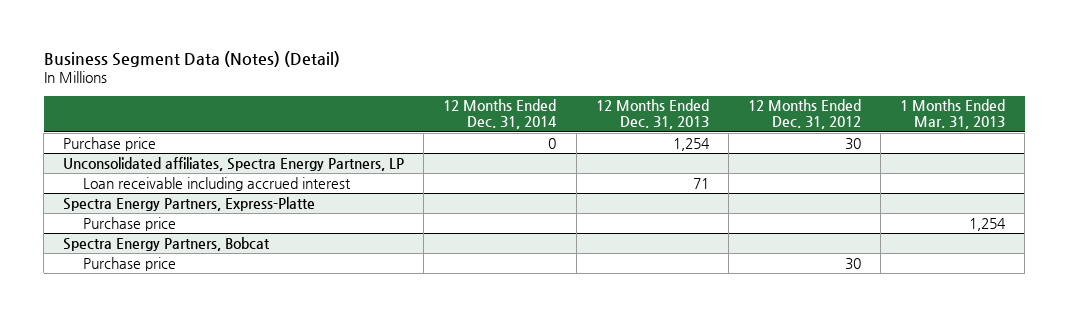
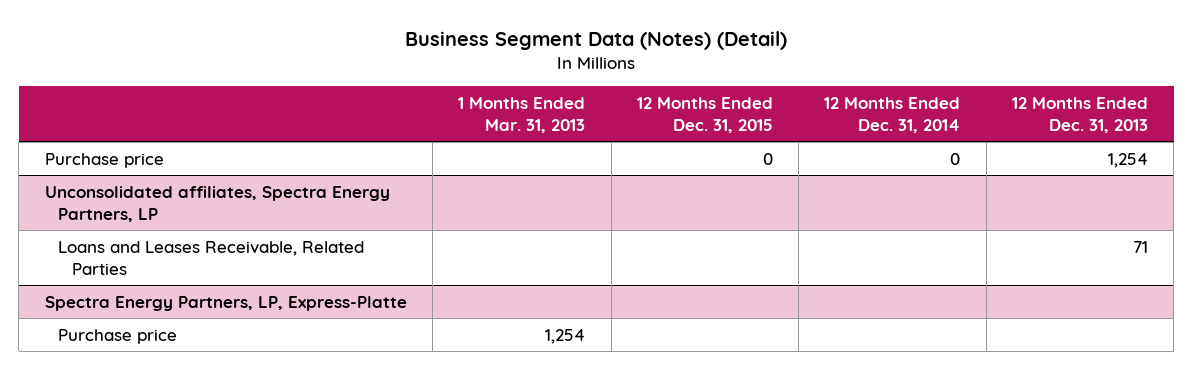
- | 12 Months Ended Dec. 31, 2014 | 12 Months Ended Dec. 31, 2013 | 12 Months Ended Dec. 31, 2012 | 1 Months Ended Mar. 31, 2013
+ | 1 Months Ended Mar. 31, 2013 | 12 Months Ended Dec. 31, 2015 | 12 Months Ended Dec. 31, 2014 | 12 Months Ended Dec. 31, 2013
@ Unconsolidated affiliates, Spectra Energy Partners, LP
- Loan receivable including accrued interest | | 71 | |
- Spectra Energy Partners, Express-Platte
@ Unconsolidated affiliates, Spectra Energy Partners, LP
+ Loans and Leases Receivable, Related Parties | | | | 71
+ Spectra Energy Partners, LP, Express-Platte
- Spectra Energy Partners, Bobcat
- Purchase price | | | 30 |

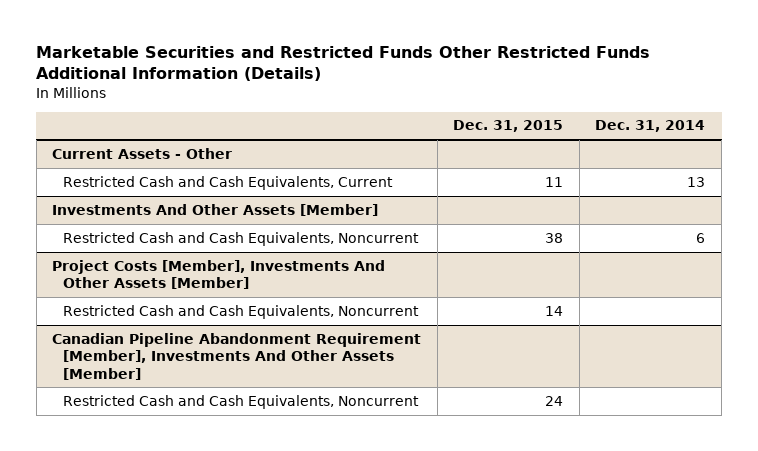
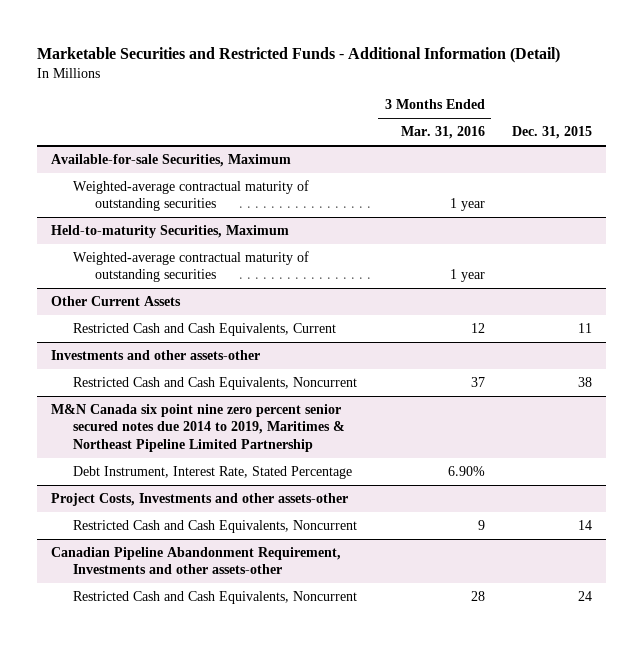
- Marketable Securities and Restricted Funds Other Restricted Funds Additional Information (Details)
+ Marketable Securities and Restricted Funds - Additional Information (Detail)
- | Dec. 31, 2015 | Dec. 31, 2014
+ | 3 Months Ended Mar. 31, 2016 | Dec. 31, 2015
- Current Assets - Other
+ Available-for-sale Securities, Maximum
+ Weighted-average contractual maturity of outstanding securities | 1 year |
+ Held-to-maturity Securities, Maximum
+ Weighted-average contractual maturity of outstanding securities | 1 year |
+ Other Current Assets
- Investments And Other Assets [Member]
+ Investments and other assets-other
- Project Costs [Member], Investments And Other Assets [Member]
+ M&N Canada six point nine zero percent senior secured notes due 2014 to 2019, Maritimes & Northeast Pipeline Limited Partnership
+ Debt Instrument, Interest Rate, Stated Percentage | 6.90% |
+ Project Costs, Investments and other assets-other
- Canadian Pipeline Abandonment Requirement [Member], Investments And Other Assets [Member]
+ Canadian Pipeline Abandonment Requirement, Investments and other assets-other

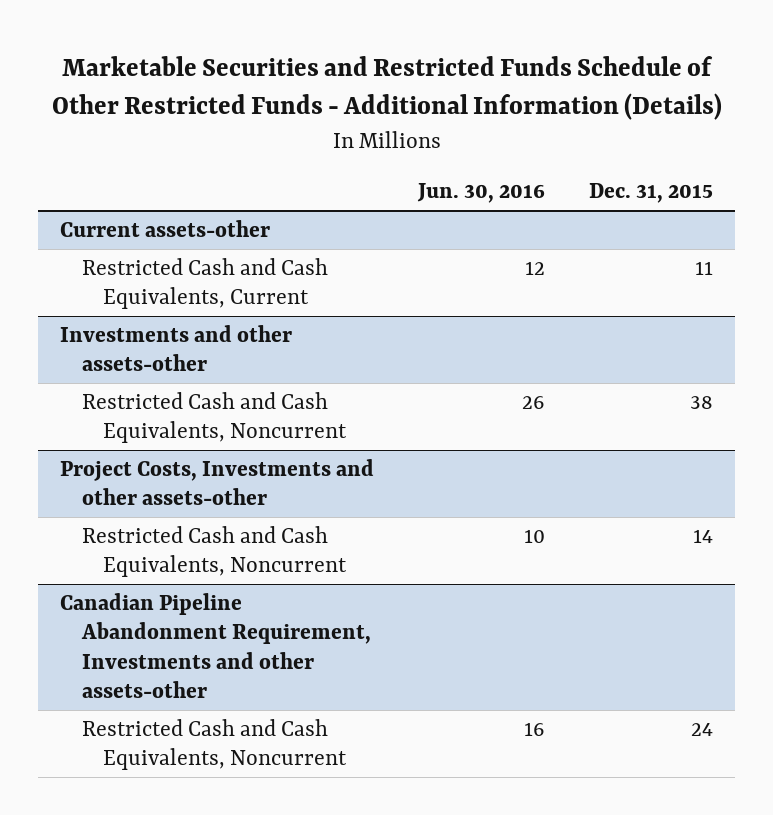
- Marketable Securities and Restricted Funds - Additional Information (Detail)
+ Marketable Securities and Restricted Funds Schedule of Other Restricted Funds - Additional Information (Details)
- | 3 Months Ended Mar. 31, 2016 | Dec. 31, 2015
+ | Jun. 30, 2016 | Dec. 31, 2015
- Available-for-sale Securities, Maximum
- Weighted-average contractual maturity of outstanding securities | 1 year |
- Held-to-maturity Securities, Maximum
- Weighted-average contractual maturity of outstanding securities | 1 year |
- Other Current Assets
+ Current assets-other
- M&N Canada six point nine zero percent senior secured notes due 2014 to 2019, Maritimes & Northeast Pipeline Limited Partnership
- Debt Instrument, Interest Rate, Stated Percentage | 6.90% |

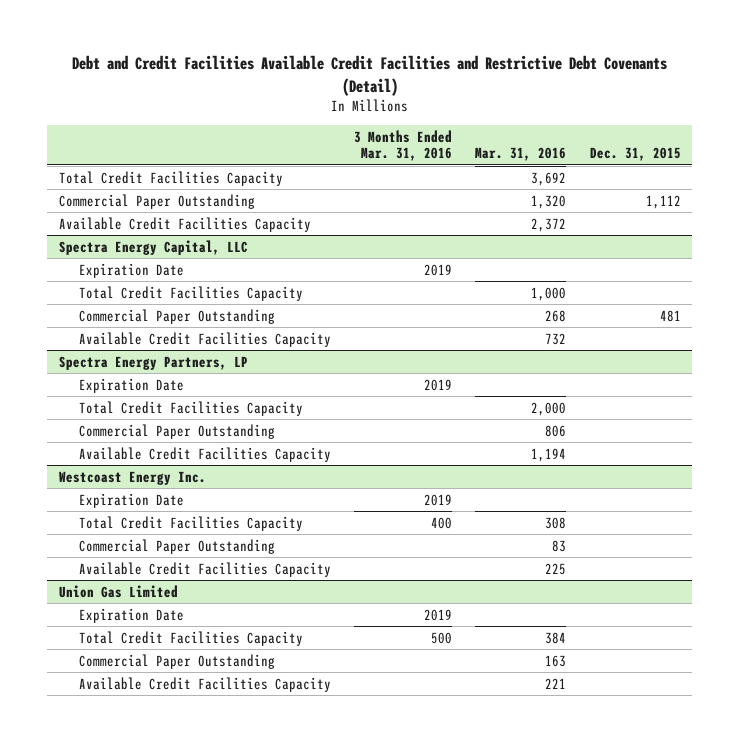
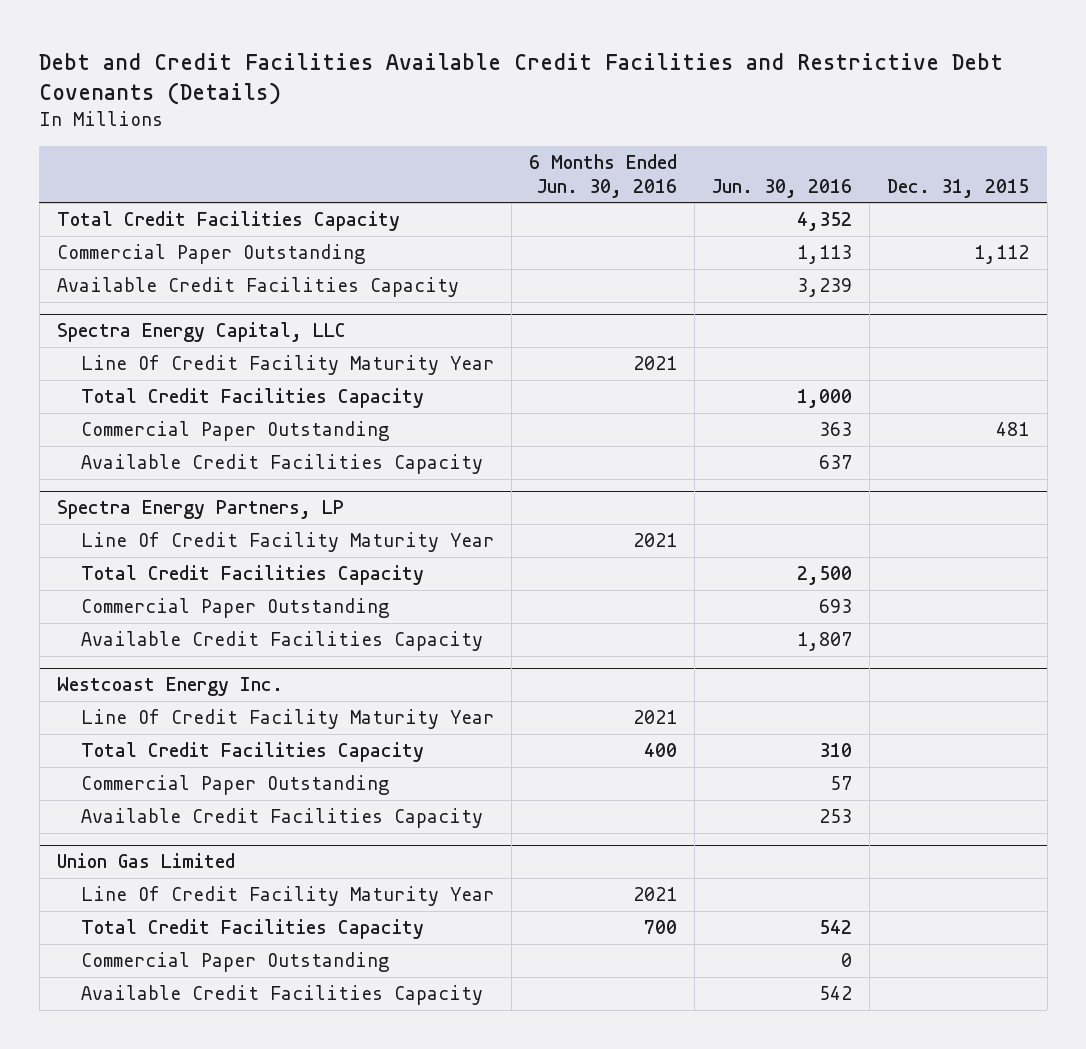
- Debt and Credit Facilities Available Credit Facilities and Restrictive Debt Covenants (Detail)
+ Debt and Credit Facilities Available Credit Facilities and Restrictive Debt Covenants (Details)
- | 3 Months Ended Mar. 31, 2016 | Mar. 31, 2016 | Dec. 31, 2015
+ | 6 Months Ended Jun. 30, 2016 | Jun. 30, 2016 | Dec. 31, 2015
@ Spectra Energy Capital, LLC
- Expiration Date | 2019 | |
+ Line Of Credit Facility Maturity Year | 2021 | |
@ Spectra Energy Partners, LP
- Expiration Date | 2019 | |
+ Line Of Credit Facility Maturity Year | 2021 | |
@ Westcoast Energy Inc.
- Expiration Date | 2019 | |
+ Line Of Credit Facility Maturity Year | 2021 | |
@ Union Gas Limited
- Expiration Date | 2019 | |
+ Line Of Credit Facility Maturity Year | 2021 | |

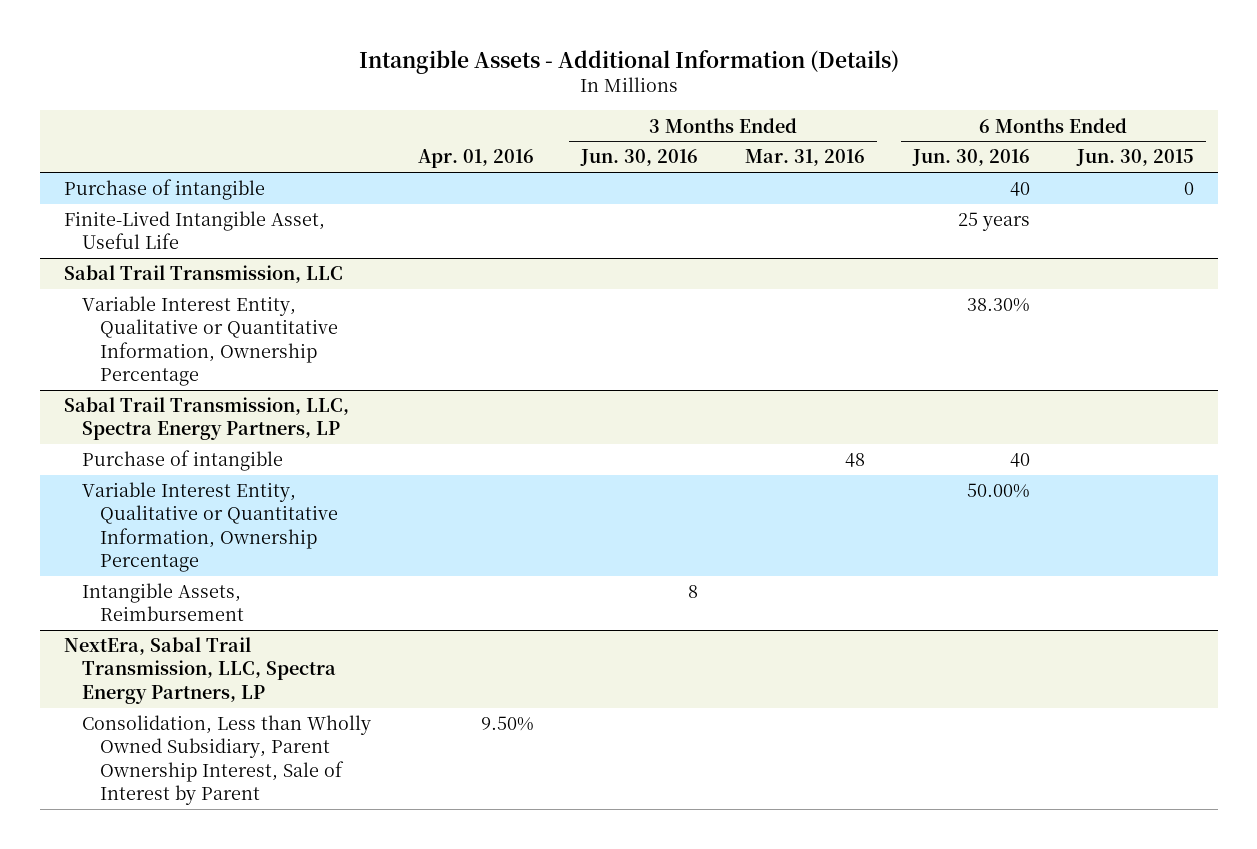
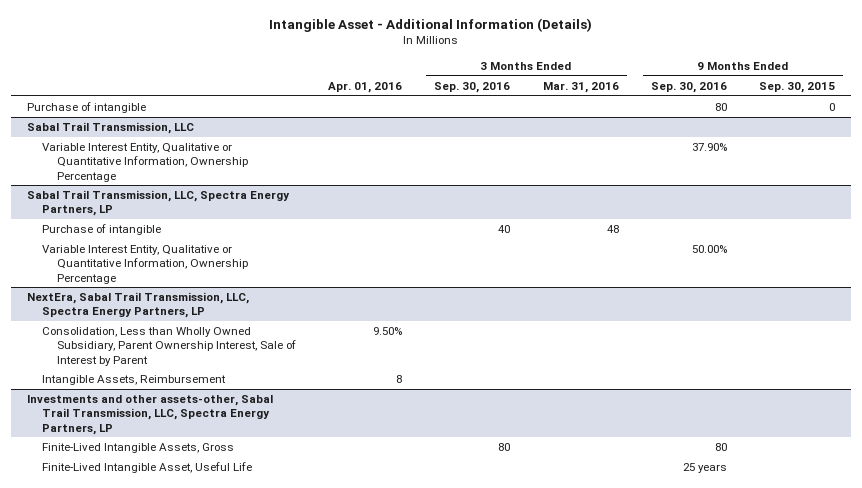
- Intangible Assets - Additional Information (Details)
+ Intangible Asset - Additional Information (Details)
- | Apr. 01, 2016 | 3 Months Ended Jun. 30, 2016 | 3 Months Ended Mar. 31, 2016 | 6 Months Ended Jun. 30, 2016 | 6 Months Ended Jun. 30, 2015
+ | Apr. 01, 2016 | 3 Months Ended Sep. 30, 2016 | 3 Months Ended Mar. 31, 2016 | 9 Months Ended Sep. 30, 2016 | 9 Months Ended Sep. 30, 2015
- Finite-Lived Intangible Asset, Useful Life | | | | 25 years |
@ Sabal Trail Transmission, LLC, Spectra Energy Partners, LP
- Intangible Assets, Reimbursement | | 8 | | |
@ NextEra, Sabal Trail Transmission, LLC, Spectra Energy Partners, LP
+ Intangible Assets, Reimbursement | 8 | | | |
+ Investments and other assets-other, Sabal Trail Transmission, LLC, Spectra Energy Partners, LP
+ Finite-Lived Intangible Assets, Gross | | 80 | | 80 |
+ Finite-Lived Intangible Asset, Useful Life | | | | 25 years |

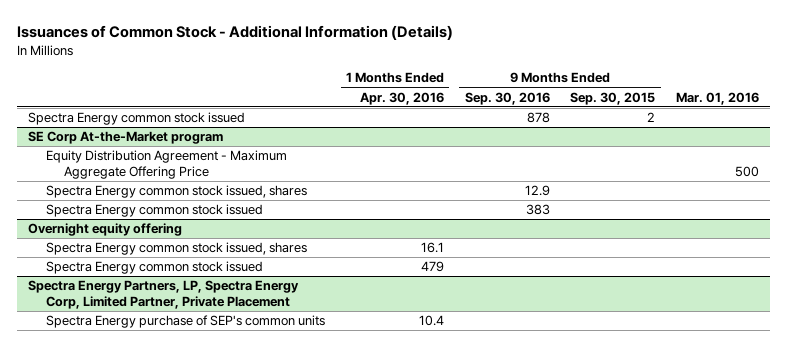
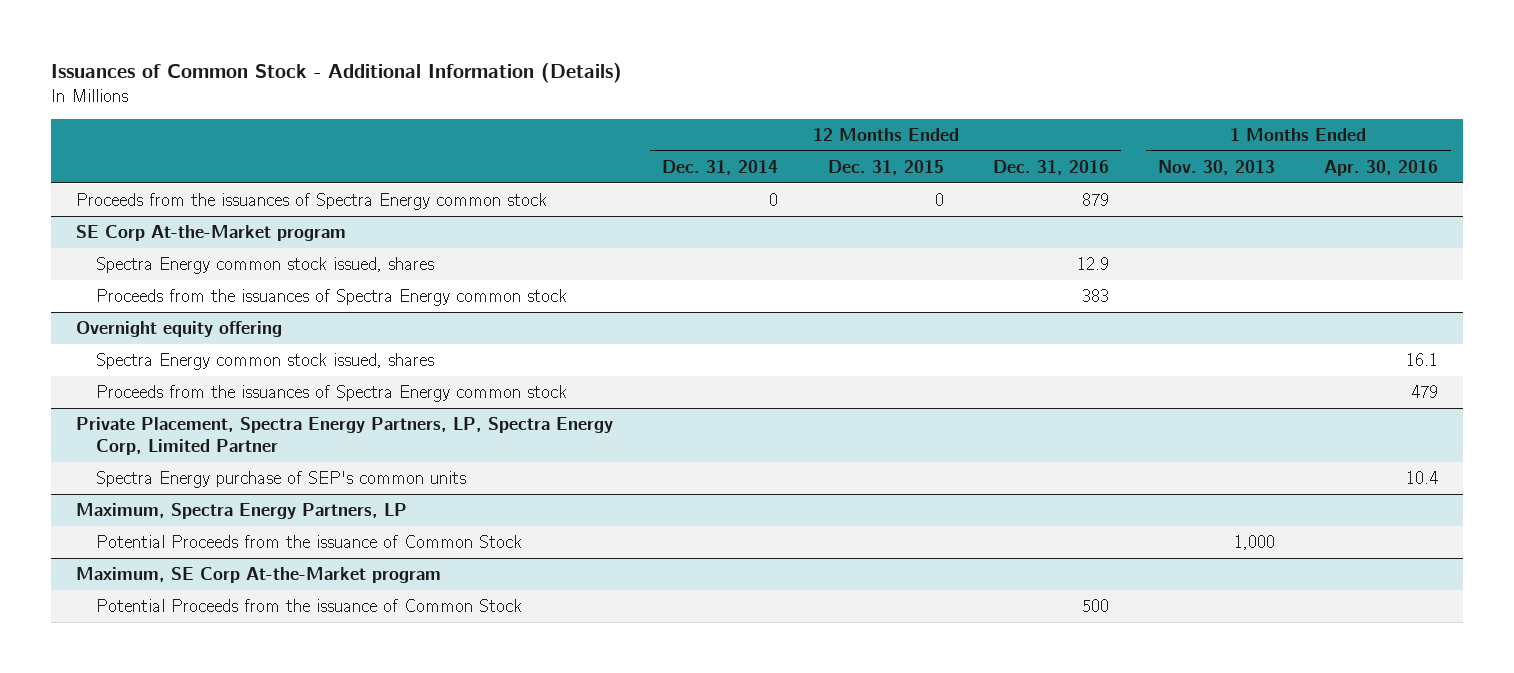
- | 1 Months Ended Apr. 30, 2016 | 9 Months Ended Sep. 30, 2016 | 9 Months Ended Sep. 30, 2015 | Mar. 01, 2016
+ | 12 Months Ended Dec. 31, 2014 | 12 Months Ended Dec. 31, 2015 | 12 Months Ended Dec. 31, 2016 | 1 Months Ended Nov. 30, 2013 | 1 Months Ended Apr. 30, 2016
- Spectra Energy common stock issued | | 878 | 2 |
+ Proceeds from the issuances of Spectra Energy common stock | 0 | 0 | 879 | |
@ SE Corp At-the-Market program
- Equity Distribution Agreement - Maximum Aggregate Offering Price | | | | 500
- Spectra Energy common stock issued | | 383 | |
+ Proceeds from the issuances of Spectra Energy common stock | | | 383 | |
@ Overnight equity offering
- Spectra Energy common stock issued | 479 | | |
- Spectra Energy Partners, LP, Spectra Energy Corp, Limited Partner, Private Placement
@ Overnight equity offering
+ Proceeds from the issuances of Spectra Energy common stock | | | | | 479
+ Private Placement, Spectra Energy Partners, LP, Spectra Energy Corp, Limited Partner
+ Maximum, Spectra Energy Partners, LP
+ Potential Proceeds from the issuance of Common Stock | | | | 1,000 |
+ Maximum, SE Corp At-the-Market program
+ Potential Proceeds from the issuance of Common Stock | | | 500 | |

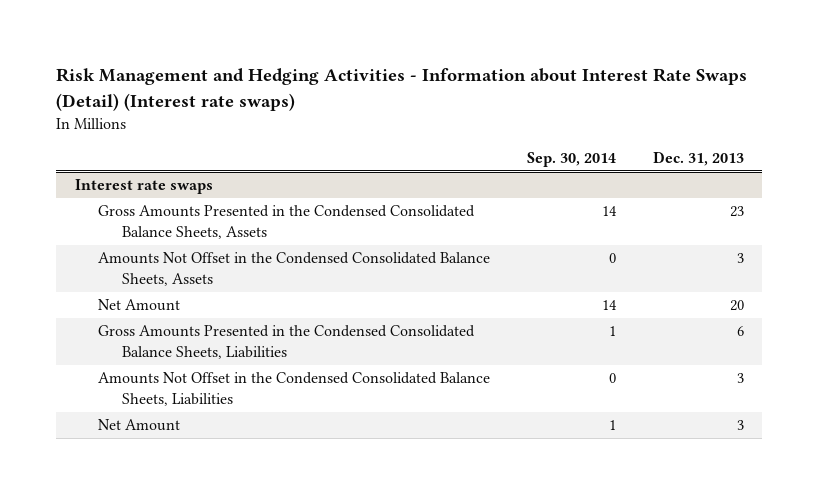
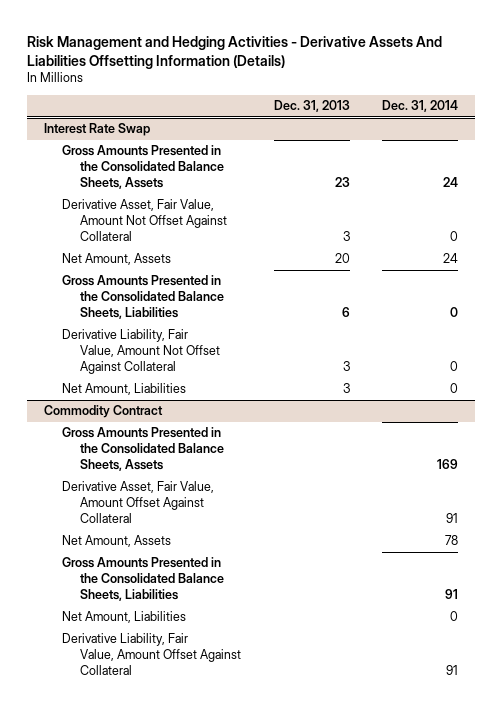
- Risk Management and Hedging Activities - Information about Interest Rate Swaps (Detail) (Interest rate swaps)
+ Risk Management and Hedging Activities - Derivative Assets And Liabilities Offsetting Information (Details)
- | Sep. 30, 2014 | Dec. 31, 2013
+ | Dec. 31, 2013 | Dec. 31, 2014
- Interest rate swaps
- Gross Amounts Presented in the Condensed Consolidated Balance Sheets, Assets | 14 | 23
- Amounts Not Offset in the Condensed Consolidated Balance Sheets, Assets | 0 | 3
- Net Amount | 14 | 20
- Gross Amounts Presented in the Condensed Consolidated Balance Sheets, Liabilities | 1 | 6
- Amounts Not Offset in the Condensed Consolidated Balance Sheets, Liabilities | 0 | 3
- Net Amount | 1 | 3
+ Interest Rate Swap
+ Gross Amounts Presented in the Consolidated Balance Sheets, Assets | 23 | 24
+ Derivative Asset, Fair Value, Amount Not Offset Against Collateral | 3 | 0
+ Net Amount, Assets | 20 | 24
+ Gross Amounts Presented in the Consolidated Balance Sheets, Liabilities | 6 | 0
+ Derivative Liability, Fair Value, Amount Not Offset Against Collateral | 3 | 0
+ Net Amount, Liabilities | 3 | 0
+ Commodity Contract
+ Gross Amounts Presented in the Consolidated Balance Sheets, Assets | | 169
+ Derivative Asset, Fair Value, Amount Offset Against Collateral | | 91
+ Net Amount, Assets | | 78
+ Gross Amounts Presented in the Consolidated Balance Sheets, Liabilities | | 91
+ Net Amount, Liabilities | | 0
+ Derivative Liability, Fair Value, Amount Offset Against Collateral | | 91

